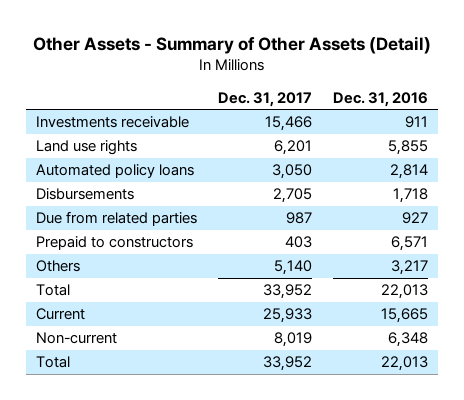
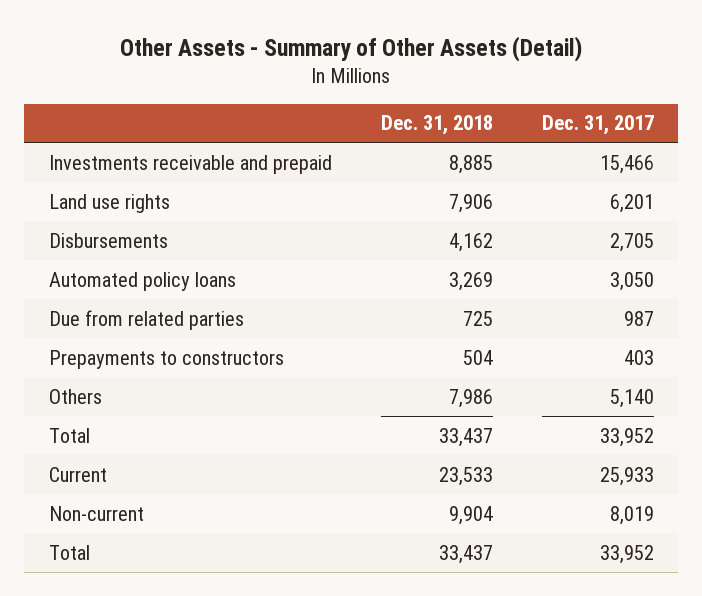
- | Dec. 31, 2017 | Dec. 31, 2016
+ | Dec. 31, 2018 | Dec. 31, 2017
- Investments receivable | 15,466 | 911
+ Investments receivable and prepaid | 8,885 | 15,466
moved down: Automated policy loans | 3,269 | 3,050
- Prepaid to constructors | 403 | 6,571
+ Prepayments to constructors | 504 | 403

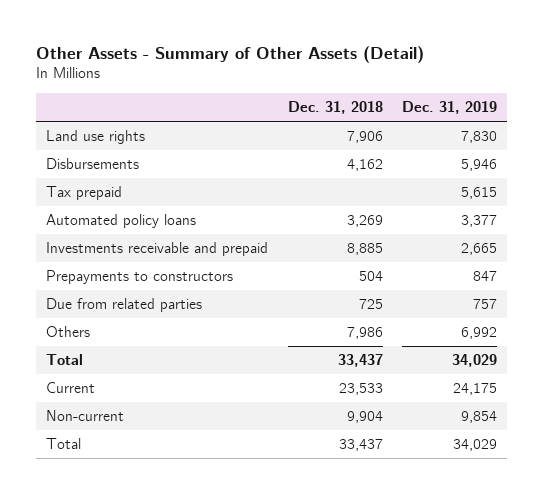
- | Dec. 31, 2018 | Dec. 31, 2017
+ | Dec. 31, 2018 | Dec. 31, 2019
+ Tax prepaid | | 5,615
moved down: Investments receivable and prepaid | 8,885 | 2,665
moved down: Due from related parties | 725 | 757

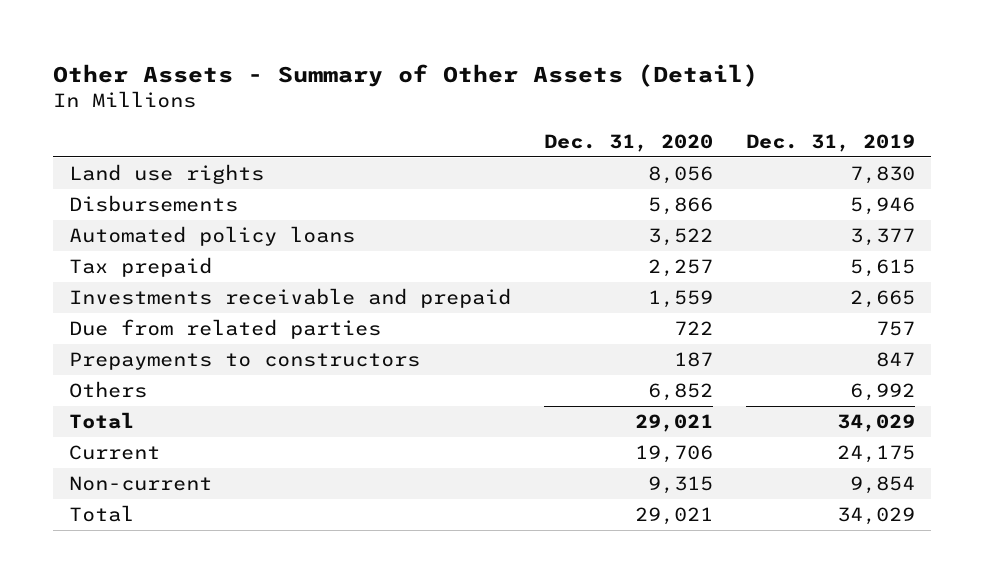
- | Dec. 31, 2018 | Dec. 31, 2019
+ | Dec. 31, 2020 | Dec. 31, 2019
moved down: Tax prepaid | 2,257 | 5,615
moved down: Prepayments to constructors | 187 | 847

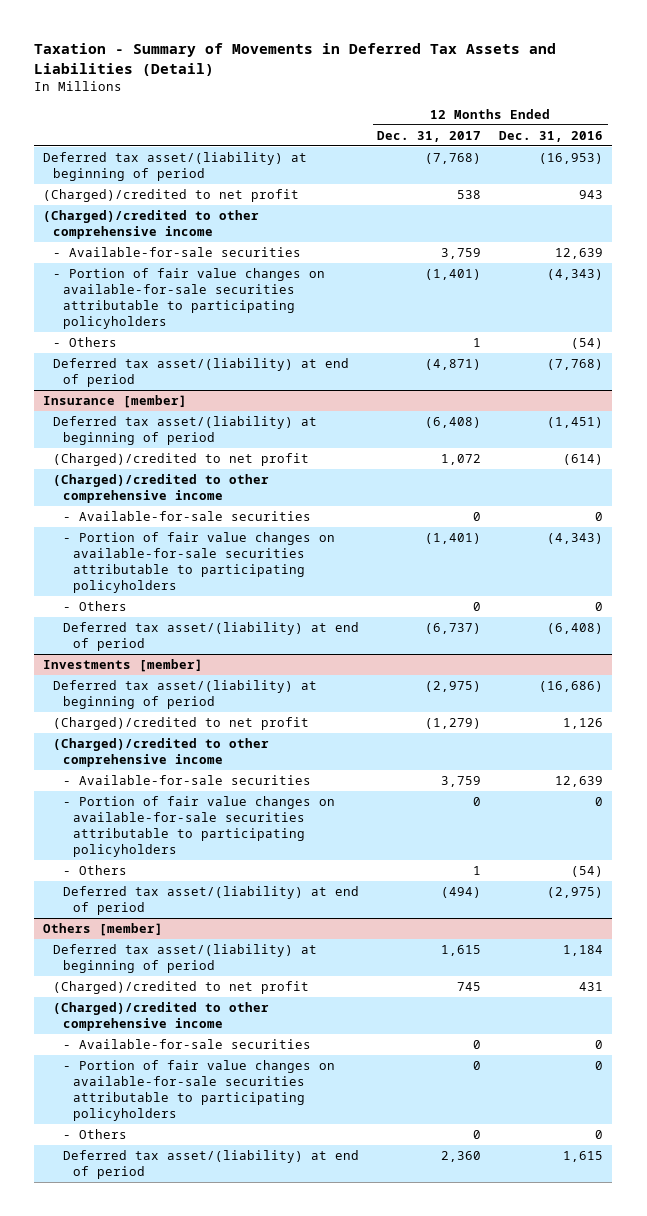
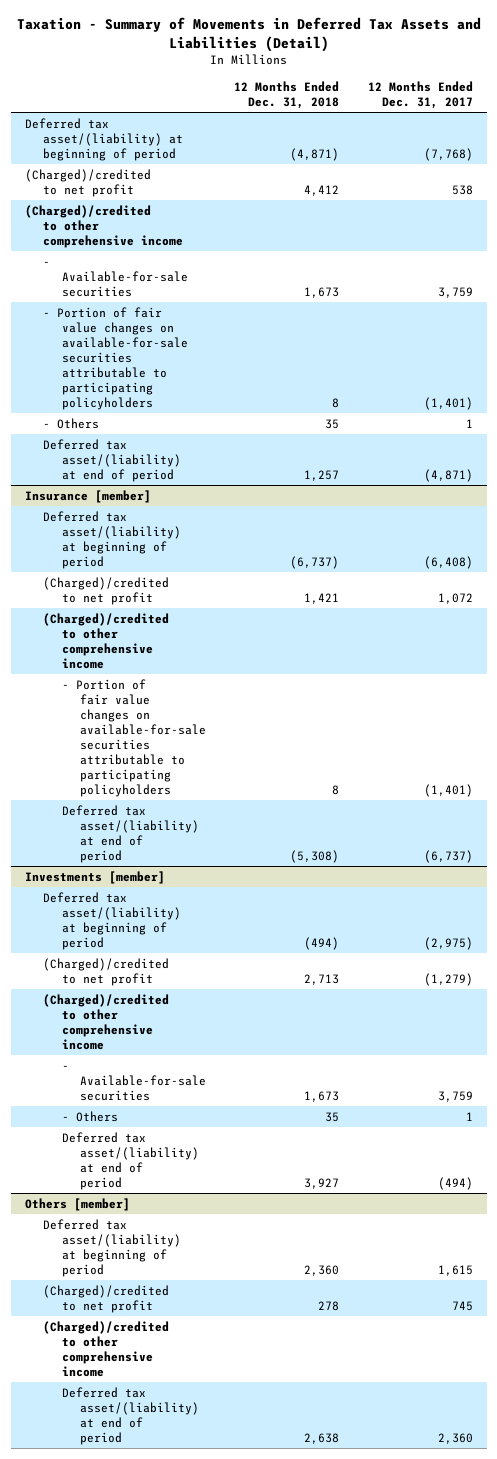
- | 12 Months Ended Dec. 31, 2017 | 12 Months Ended Dec. 31, 2016
+ | 12 Months Ended Dec. 31, 2018 | 12 Months Ended Dec. 31, 2017
@ Insurance [member]
- - Available-for-sale securities | 0 | 0
- - Others | 0 | 0
@ Investments [member]
- - Portion of fair value changes on available-for-sale securities attributable to participating policyholders | 0 | 0
@ Others [member]
- - Available-for-sale securities | 0 | 0
- - Portion of fair value changes on available-for-sale securities attributable to participating policyholders | 0 | 0
- - Others | 0 | 0

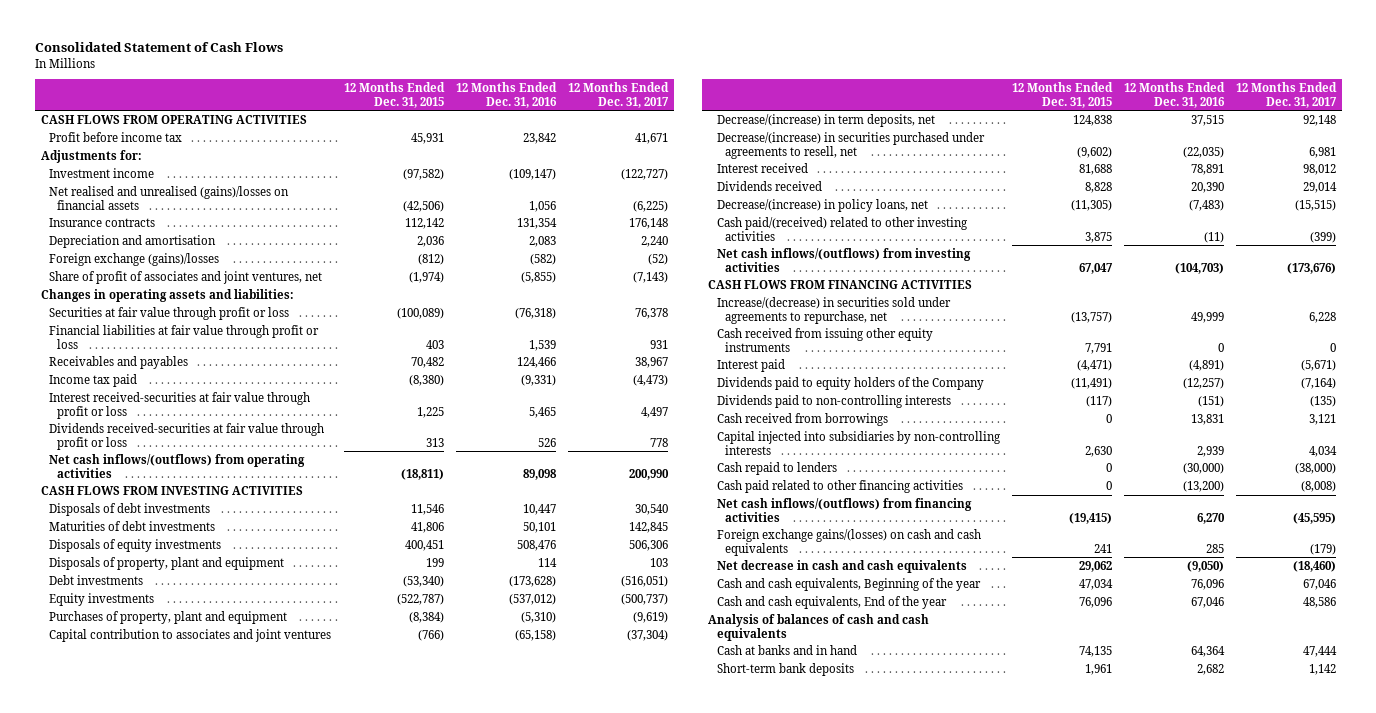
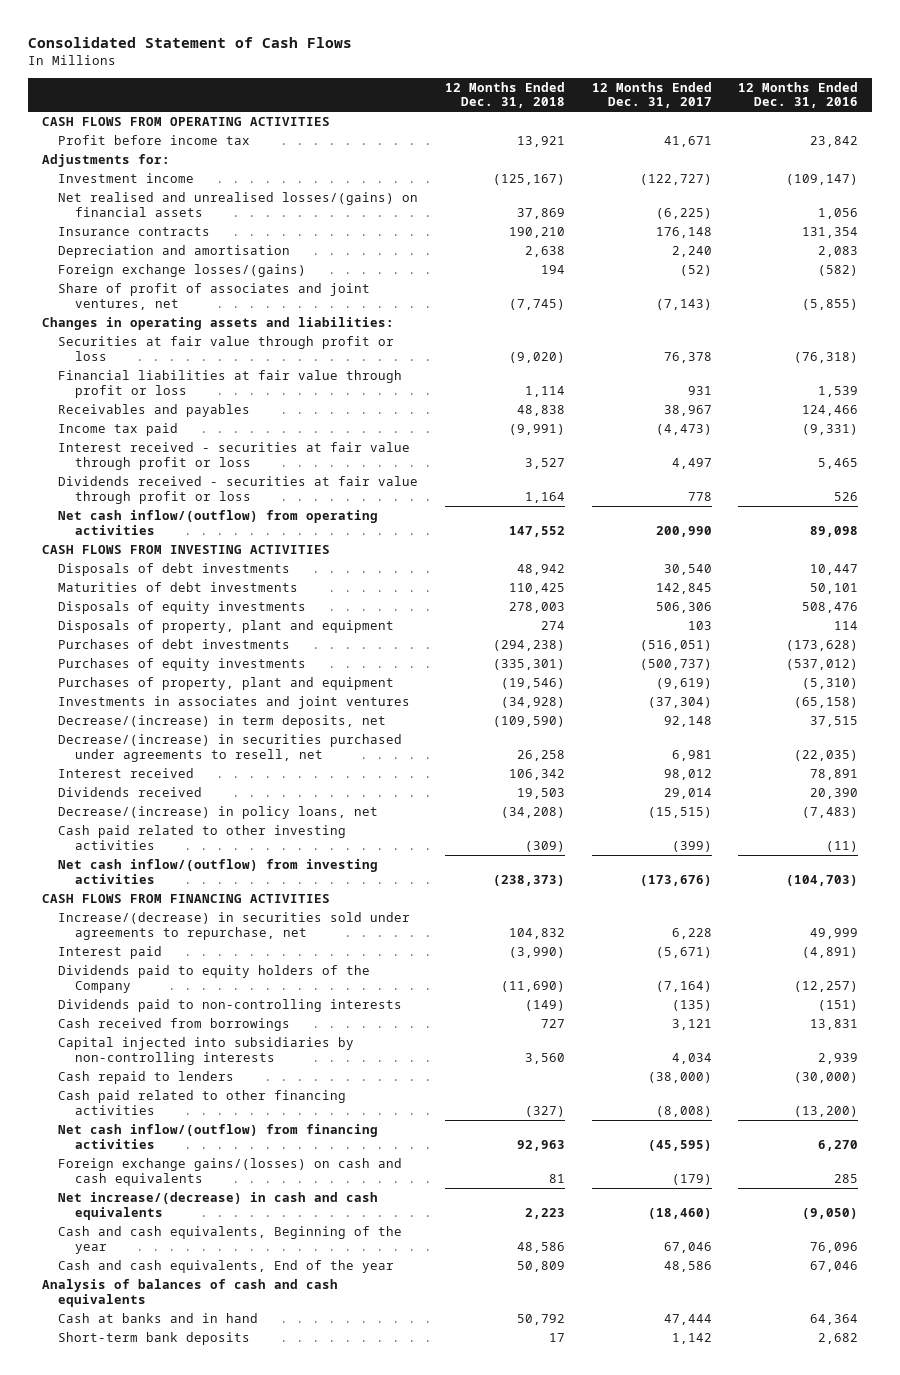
- | 12 Months Ended Dec. 31, 2015 | 12 Months Ended Dec. 31, 2016 | 12 Months Ended Dec. 31, 2017
+ | 12 Months Ended Dec. 31, 2018 | 12 Months Ended Dec. 31, 2017 | 12 Months Ended Dec. 31, 2016
- Net realised and unrealised (gains)/losses on financial assets | (42,506) | 1,056 | (6,225)
+ Net realised and unrealised losses/(gains) on financial assets | 37,869 | (6,225) | 1,056
- Foreign exchange (gains)/losses | (812) | (582) | (52)
+ Foreign exchange losses/(gains) | 194 | (52) | (582)
- Interest received-securities at fair value through profit or loss | 1,225 | 5,465 | 4,497
- Dividends received-securities at fair value through profit or loss | 313 | 526 | 778
- Net cash inflows/(outflows) from operating activities | (18,811) | 89,098 | 200,990
+ Interest received - securities at fair value through profit or loss | 3,527 | 4,497 | 5,465
+ Dividends received - securities at fair value through profit or loss | 1,164 | 778 | 526
+ Net cash inflow/(outflow) from operating activities | 147,552 | 200,990 | 89,098
- Debt investments | (53,340) | (173,628) | (516,051)
- Equity investments | (522,787) | (537,012) | (500,737)
+ Purchases of debt investments | (294,238) | (516,051) | (173,628)
+ Purchases of equity investments | (335,301) | (500,737) | (537,012)
- Capital contribution to associates and joint ventures | (766) | (65,158) | (37,304)
+ Investments in associates and joint ventures | (34,928) | (37,304) | (65,158)
- Cash paid/(received) related to other investing activities | 3,875 | (11) | (399)
- Net cash inflows/(outflows) from investing activities | 67,047 | (104,703) | (173,676)
+ Cash paid related to other investing activities | (309) | (399) | (11)
+ Net cash inflow/(outflow) from investing activities | (238,373) | (173,676) | (104,703)
- Cash received from issuing other equity instruments | 7,791 | 0 | 0
- Net cash inflows/(outflows) from financing activities | (19,415) | 6,270 | (45,595)
+ Net cash inflow/(outflow) from financing activities | 92,963 | (45,595) | 6,270
- Net decrease in cash and cash equivalents | 29,062 | (9,050) | (18,460)
+ Net increase/(decrease) in cash and cash equivalents | 2,223 | (18,460) | (9,050)

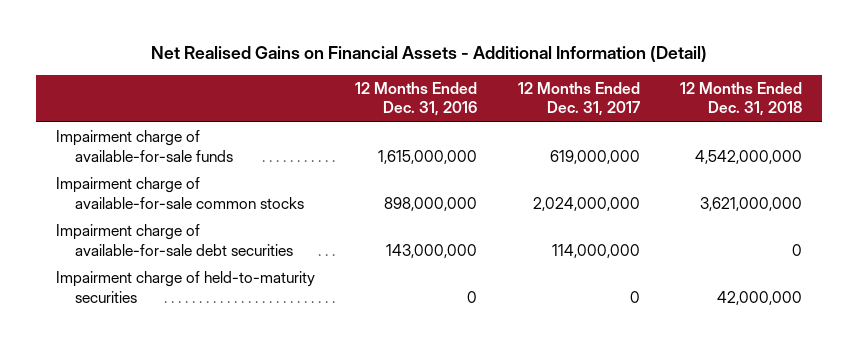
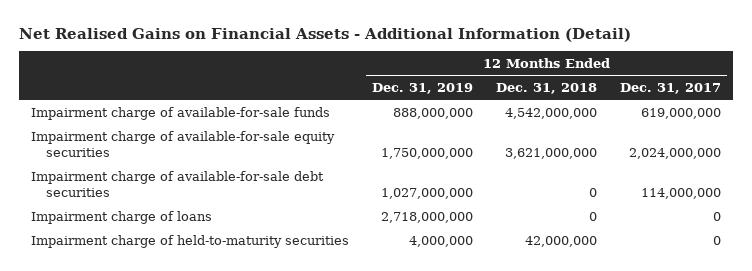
- | 12 Months Ended Dec. 31, 2016 | 12 Months Ended Dec. 31, 2017 | 12 Months Ended Dec. 31, 2018
+ | 12 Months Ended Dec. 31, 2019 | 12 Months Ended Dec. 31, 2018 | 12 Months Ended Dec. 31, 2017
- Impairment charge of available-for-sale common stocks | 898,000,000 | 2,024,000,000 | 3,621,000,000
+ Impairment charge of available-for-sale equity securities | 1,750,000,000 | 3,621,000,000 | 2,024,000,000
+ Impairment charge of loans | 2,718,000,000 | 0 | 0

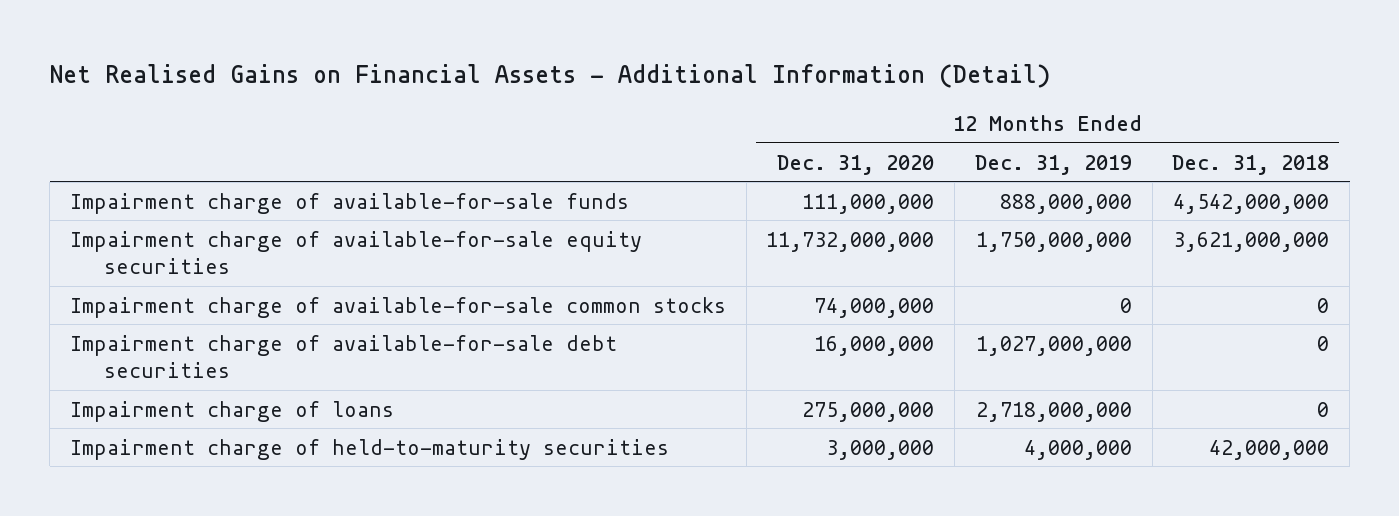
- | 12 Months Ended Dec. 31, 2019 | 12 Months Ended Dec. 31, 2018 | 12 Months Ended Dec. 31, 2017
+ | 12 Months Ended Dec. 31, 2020 | 12 Months Ended Dec. 31, 2019 | 12 Months Ended Dec. 31, 2018
+ Impairment charge of available-for-sale common stocks | 74,000,000 | 0 | 0

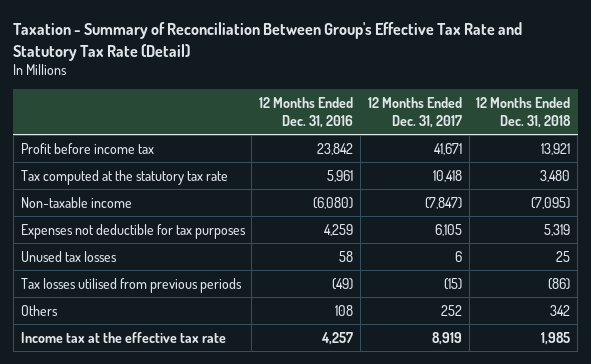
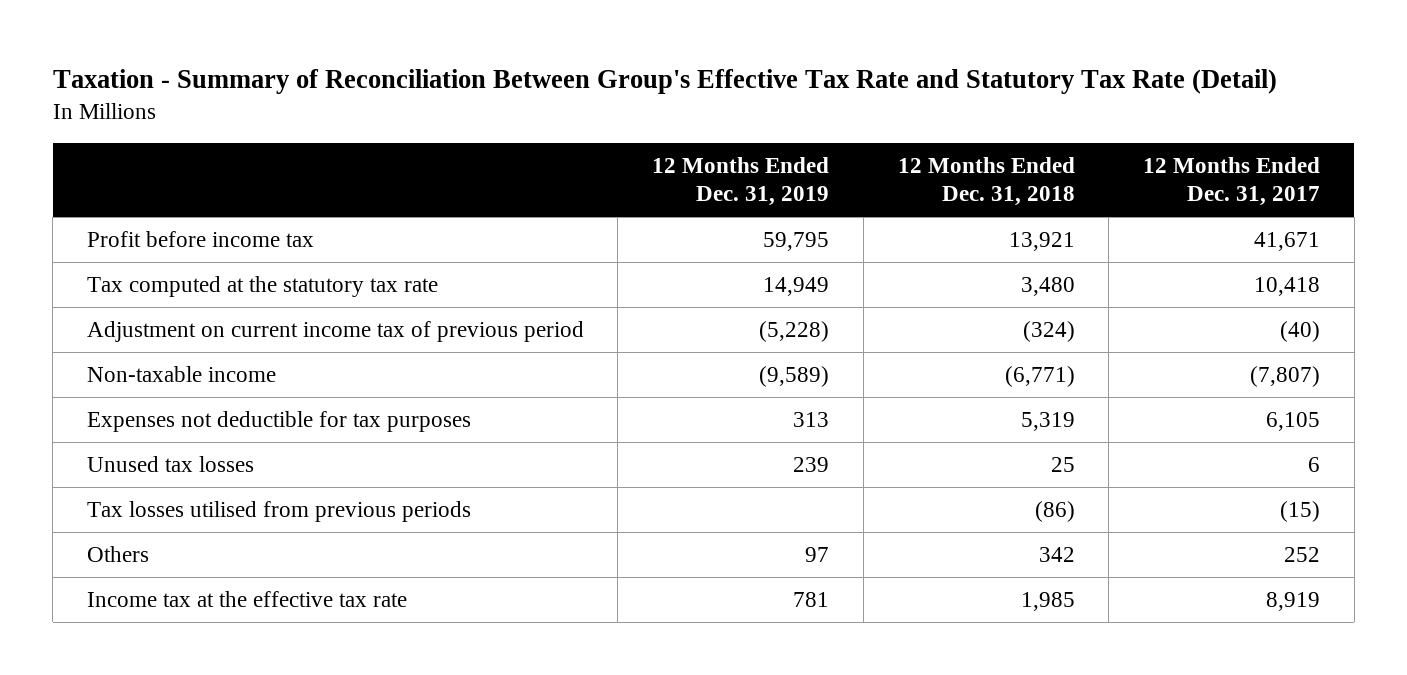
- | 12 Months Ended Dec. 31, 2016 | 12 Months Ended Dec. 31, 2017 | 12 Months Ended Dec. 31, 2018
+ | 12 Months Ended Dec. 31, 2019 | 12 Months Ended Dec. 31, 2018 | 12 Months Ended Dec. 31, 2017
- Non-taxable income | (6,080) | (7,847) | (7,095)
+ Adjustment on current income tax of previous period | (5,228) | (324) | (40)
+ Non-taxable income | (9,589) | (6,771) | (7,807)

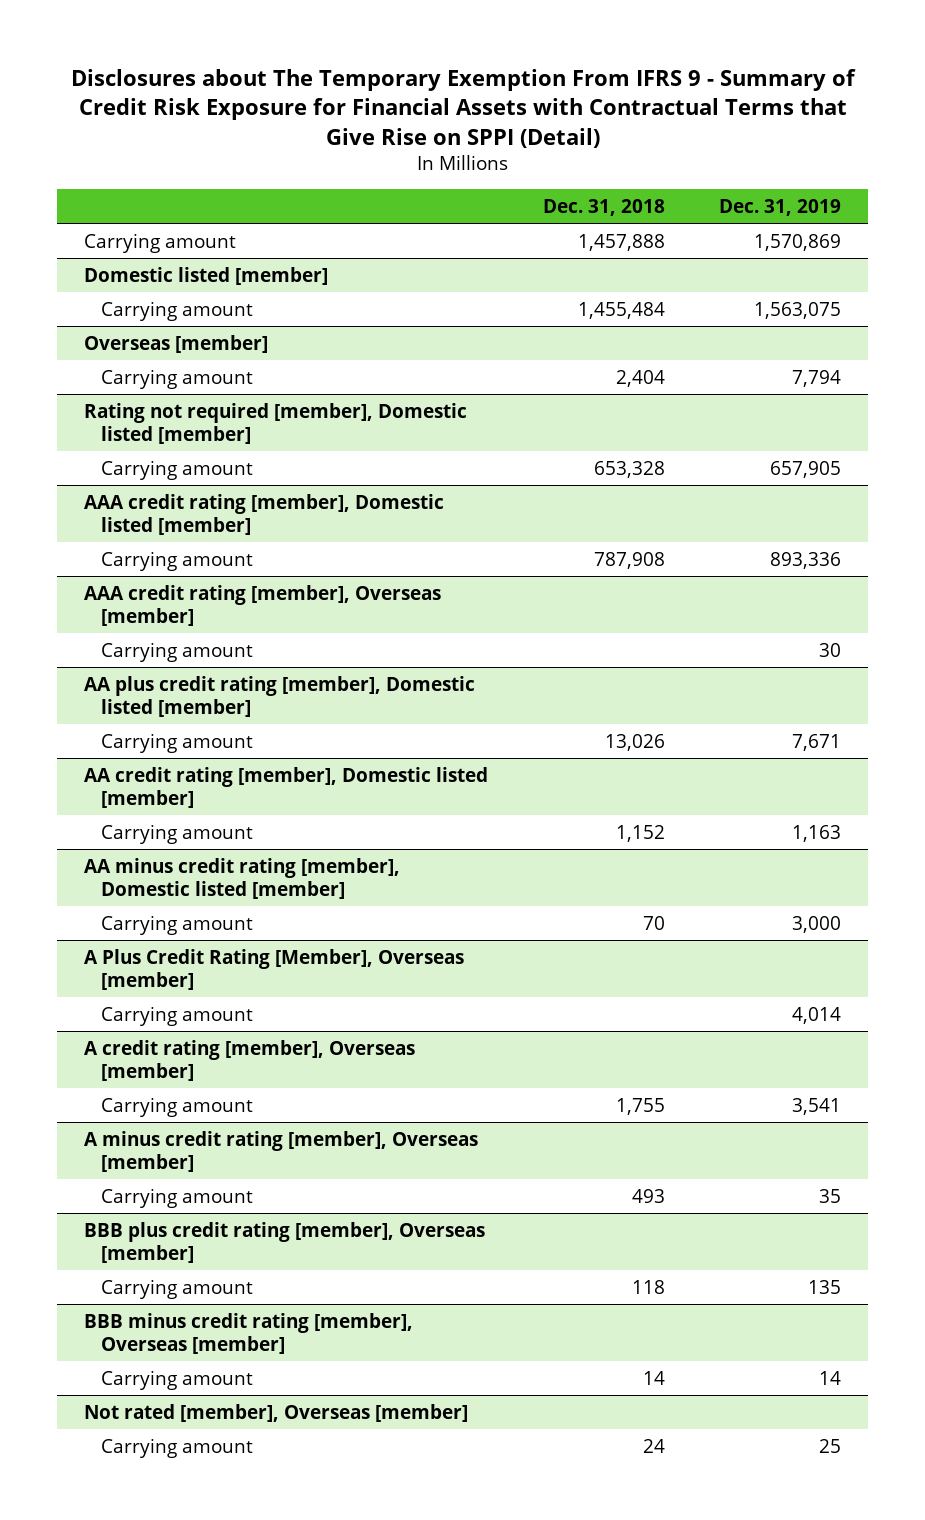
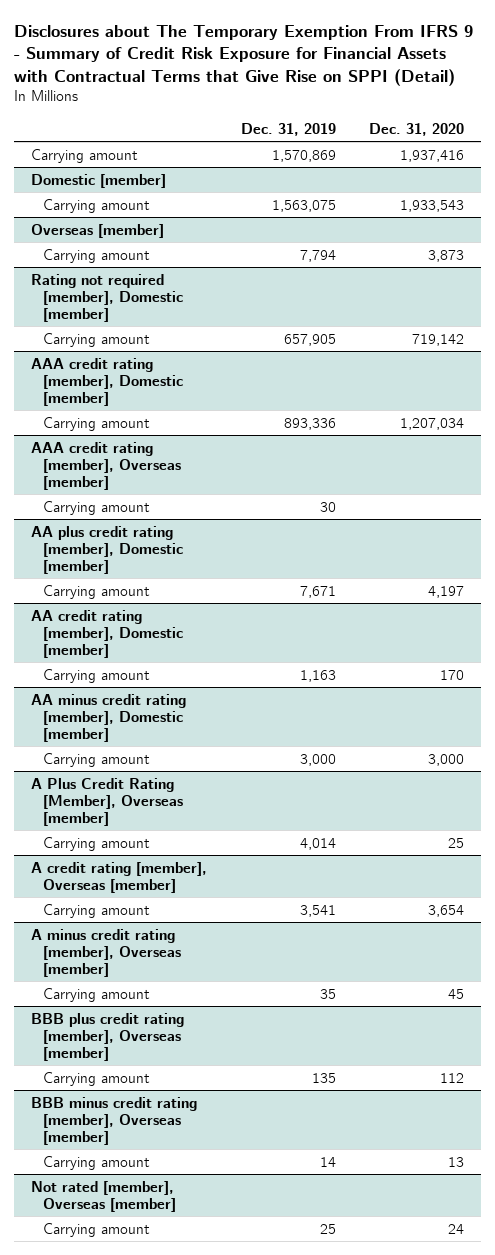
- | Dec. 31, 2018 | Dec. 31, 2019
+ | Dec. 31, 2019 | Dec. 31, 2020
- Domestic listed [member]
+ Domestic [member]
- Rating not required [member], Domestic listed [member]
+ Rating not required [member], Domestic [member]
- AAA credit rating [member], Domestic listed [member]
+ AAA credit rating [member], Domestic [member]
- AA plus credit rating [member], Domestic listed [member]
+ AA plus credit rating [member], Domestic [member]
- AA credit rating [member], Domestic listed [member]
+ AA credit rating [member], Domestic [member]
- AA minus credit rating [member], Domestic listed [member]
+ AA minus credit rating [member], Domestic [member]

